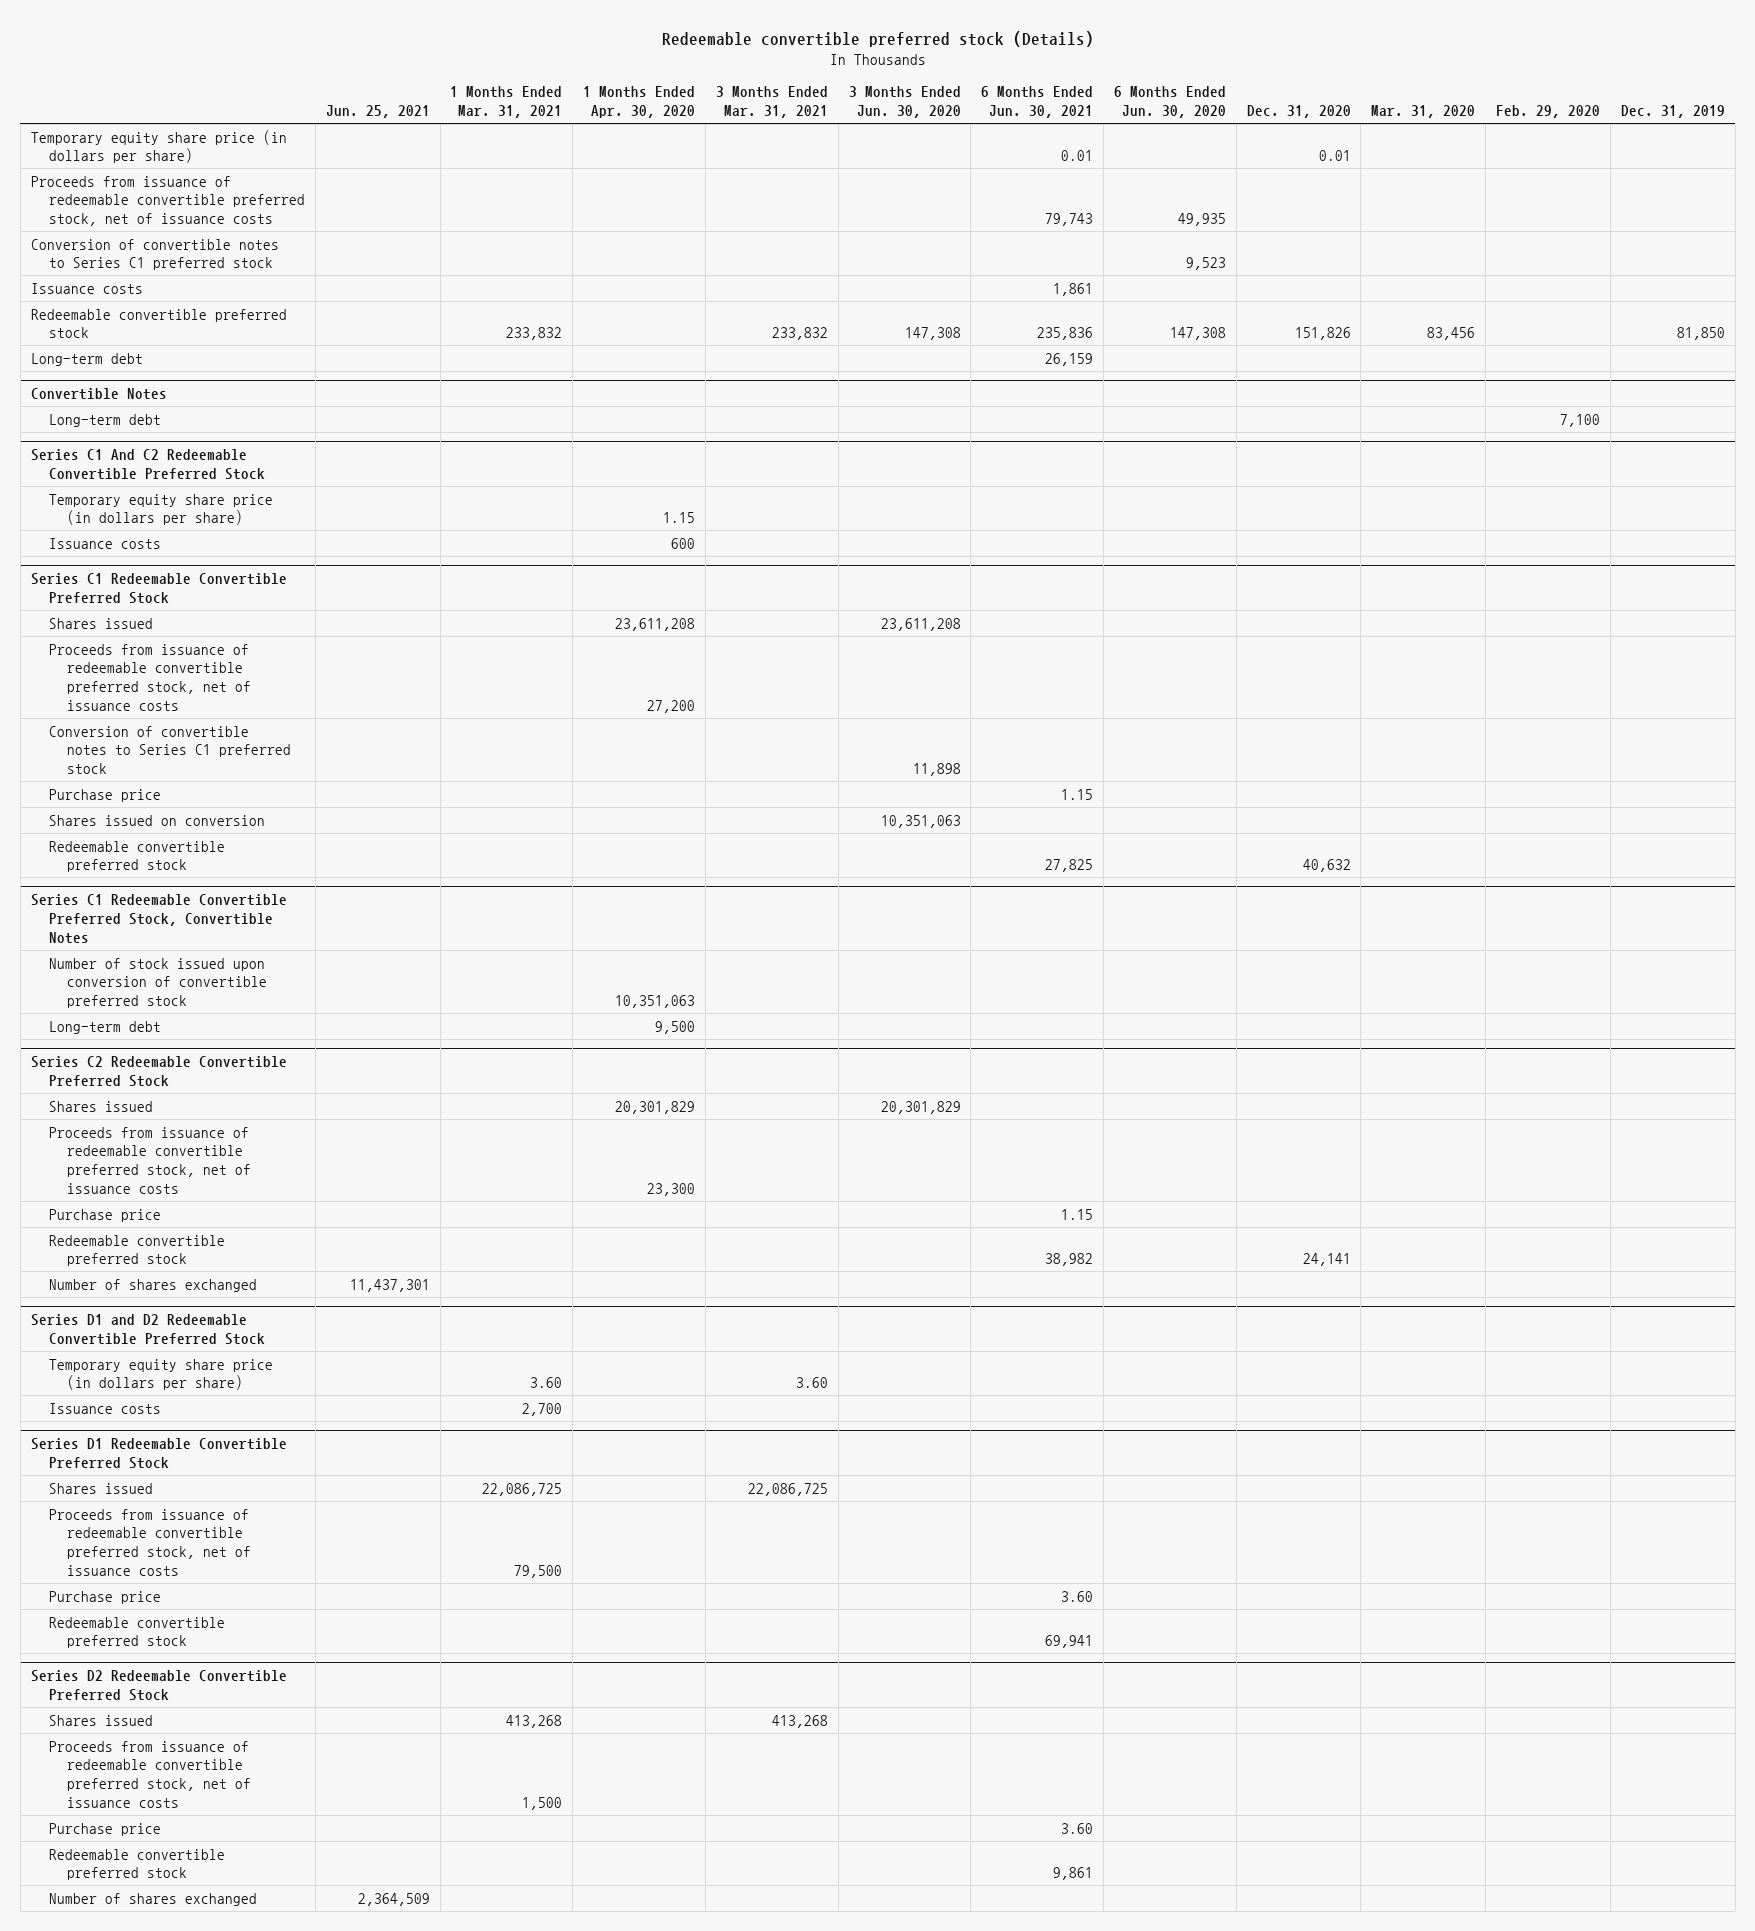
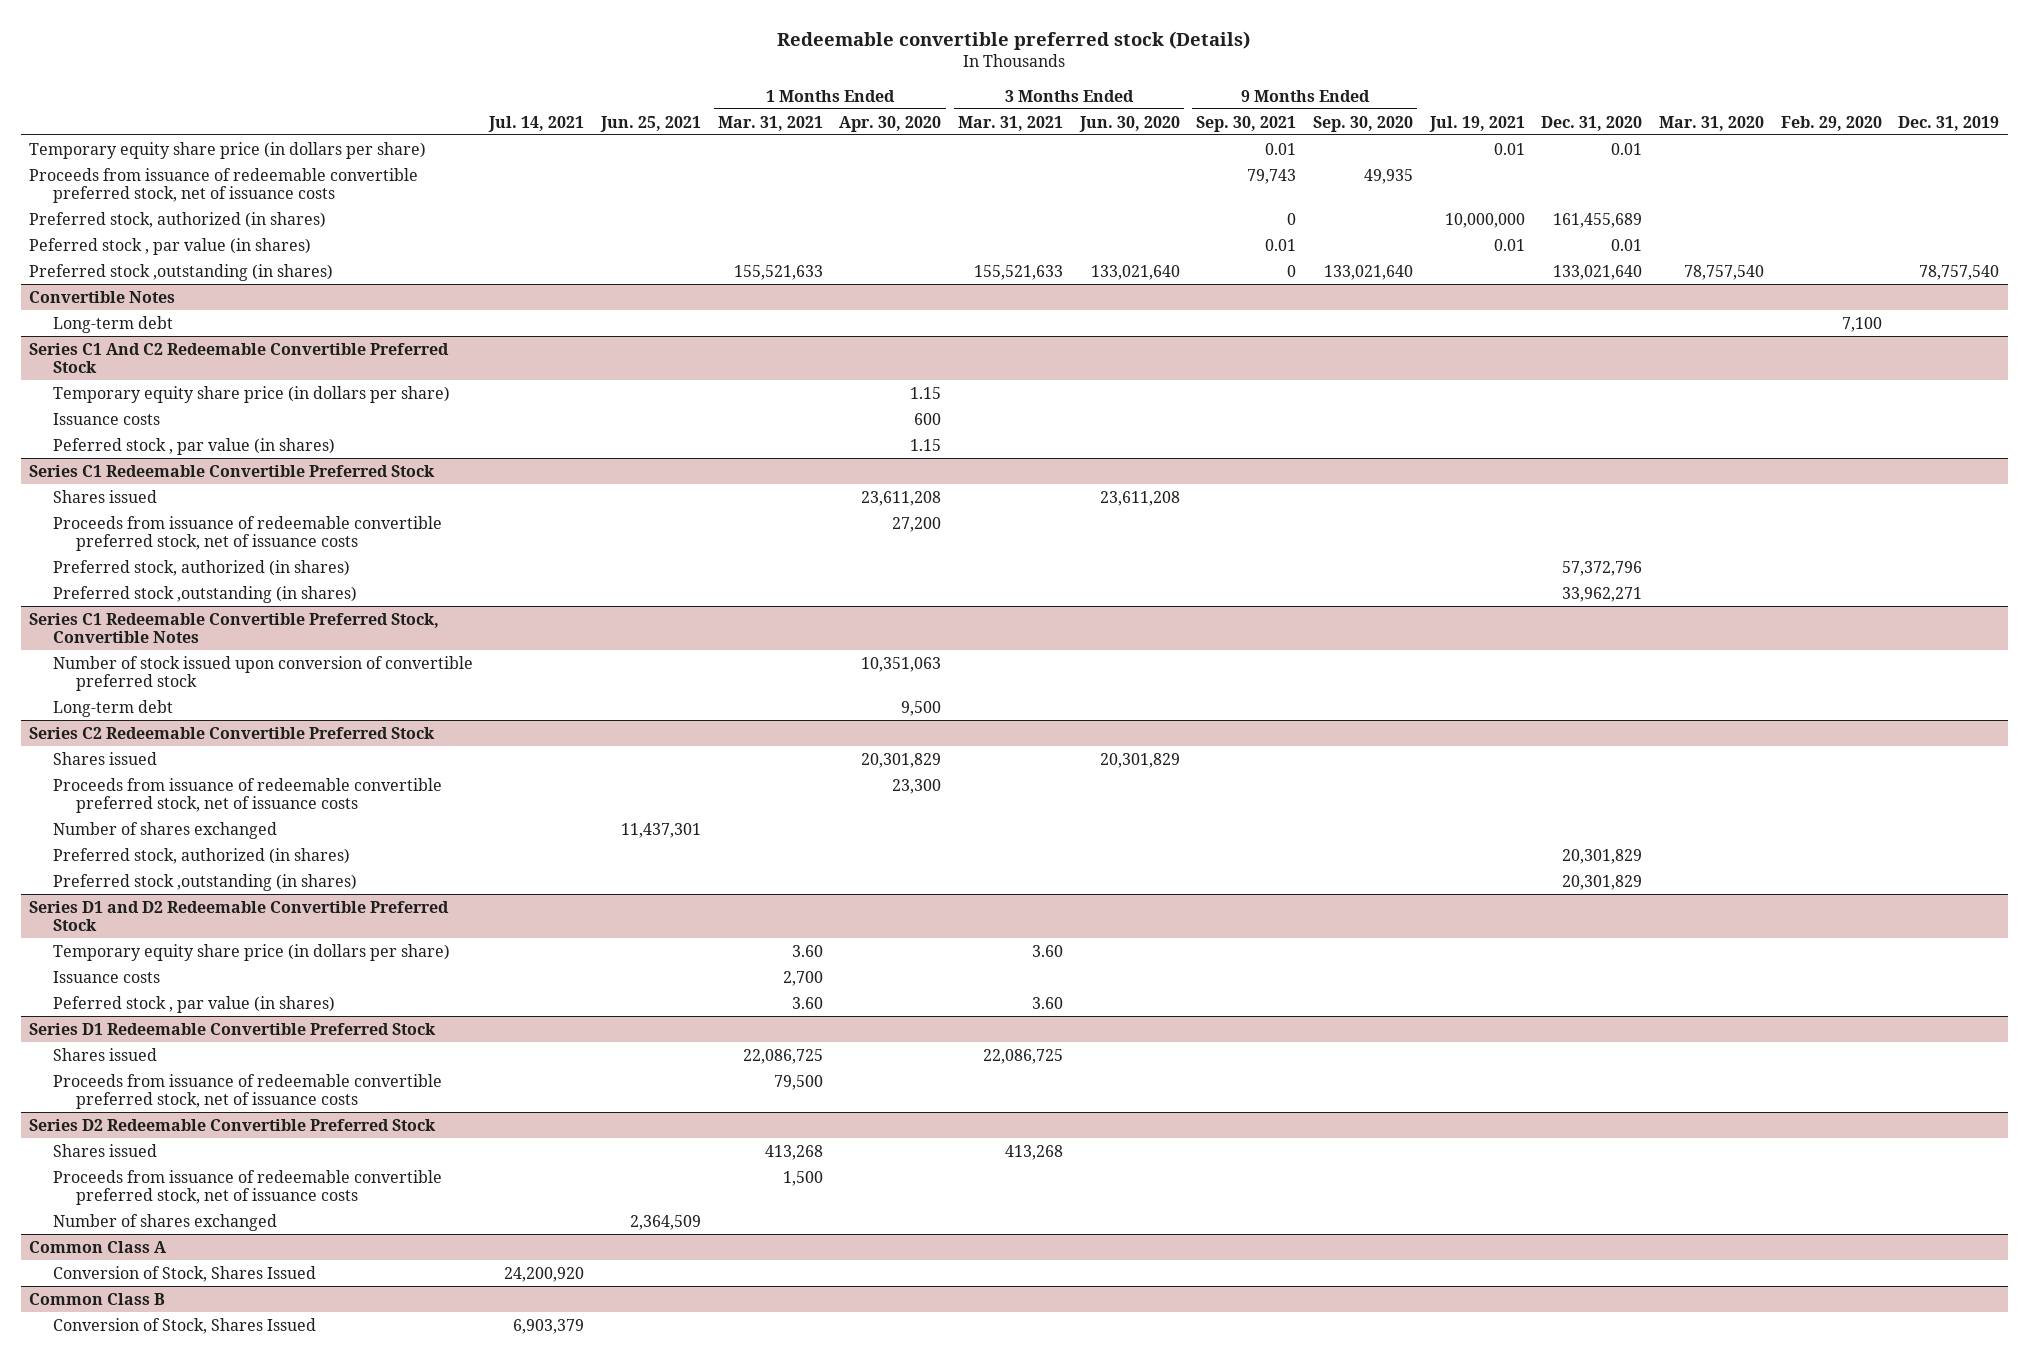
- | Jun. 25, 2021 | 1 Months Ended Mar. 31, 2021 | 1 Months Ended Apr. 30, 2020 | 3 Months Ended Mar. 31, 2021 | 3 Months Ended Jun. 30, 2020 | 6 Months Ended Jun. 30, 2021 | 6 Months Ended Jun. 30, 2020 | Dec. 31, 2020 | Mar. 31, 2020 | Feb. 29, 2020 | Dec. 31, 2019
+ | Jul. 14, 2021 | Jun. 25, 2021 | 1 Months Ended Mar. 31, 2021 | 1 Months Ended Apr. 30, 2020 | 3 Months Ended Mar. 31, 2021 | 3 Months Ended Jun. 30, 2020 | 9 Months Ended Sep. 30, 2021 | 9 Months Ended Sep. 30, 2020 | Jul. 19, 2021 | Dec. 31, 2020 | Mar. 31, 2020 | Feb. 29, 2020 | Dec. 31, 2019
- Conversion of convertible notes to Series C1 preferred stock | | | | | | | 9,523 | | | |
- Issuance costs | | | | | | 1,861 | | | | |
- Redeemable convertible preferred stock | | 233,832 | | 233,832 | 147,308 | 235,836 | 147,308 | 151,826 | 83,456 | | 81,850
- Long-term debt | | | | | | 26,159 | | | | |
+ Preferred stock, authorized (in shares) | | | | | | | 0 | | 10,000,000 | 161,455,689 | | |
+ Peferred stock , par value (in shares) | | | | | | | 0.01 | | 0.01 | 0.01 | | |
+ Preferred stock ,outstanding (in shares) | | | 155,521,633 | | 155,521,633 | 133,021,640 | 0 | 133,021,640 | | 133,021,640 | 78,757,540 | | 78,757,540
@ Series C1 And C2 Redeemable Convertible Preferred Stock
+ Peferred stock , par value (in shares) | | | | 1.15 | | | | | | | | |
@ Series C1 Redeemable Convertible Preferred Stock
- Conversion of convertible notes to Series C1 preferred stock | | | | | 11,898 | | | | | |
- Purchase price | | | | | | 1.15 | | | | |
- Shares issued on conversion | | | | | 10,351,063 | | | | | |
- Redeemable convertible preferred stock | | | | | | 27,825 | | 40,632 | | |
+ Preferred stock, authorized (in shares) | | | | | | | | | | 57,372,796 | | |
+ Preferred stock ,outstanding (in shares) | | | | | | | | | | 33,962,271 | | |
@ Series C2 Redeemable Convertible Preferred Stock
- Purchase price | | | | | | 1.15 | | | | |
- Redeemable convertible preferred stock | | | | | | 38,982 | | 24,141 | | |
+ Preferred stock, authorized (in shares) | | | | | | | | | | 20,301,829 | | |
+ Preferred stock ,outstanding (in shares) | | | | | | | | | | 20,301,829 | | |
@ Series D1 and D2 Redeemable Convertible Preferred Stock
+ Peferred stock , par value (in shares) | | | 3.60 | | 3.60 | | | | | | | |
@ Series D1 Redeemable Convertible Preferred Stock
- Purchase price | | | | | | 3.60 | | | | |
- Redeemable convertible preferred stock | | | | | | 69,941 | | | | |
@ Series D2 Redeemable Convertible Preferred Stock
- Purchase price | | | | | | 3.60 | | | | |
- Redeemable convertible preferred stock | | | | | | 9,861 | | | | |
+ Common Class A
+ Conversion of Stock, Shares Issued | 24,200,920 | | | | | | | | | | | |
+ Common Class B
+ Conversion of Stock, Shares Issued | 6,903,379 | | | | | | | | | | | |

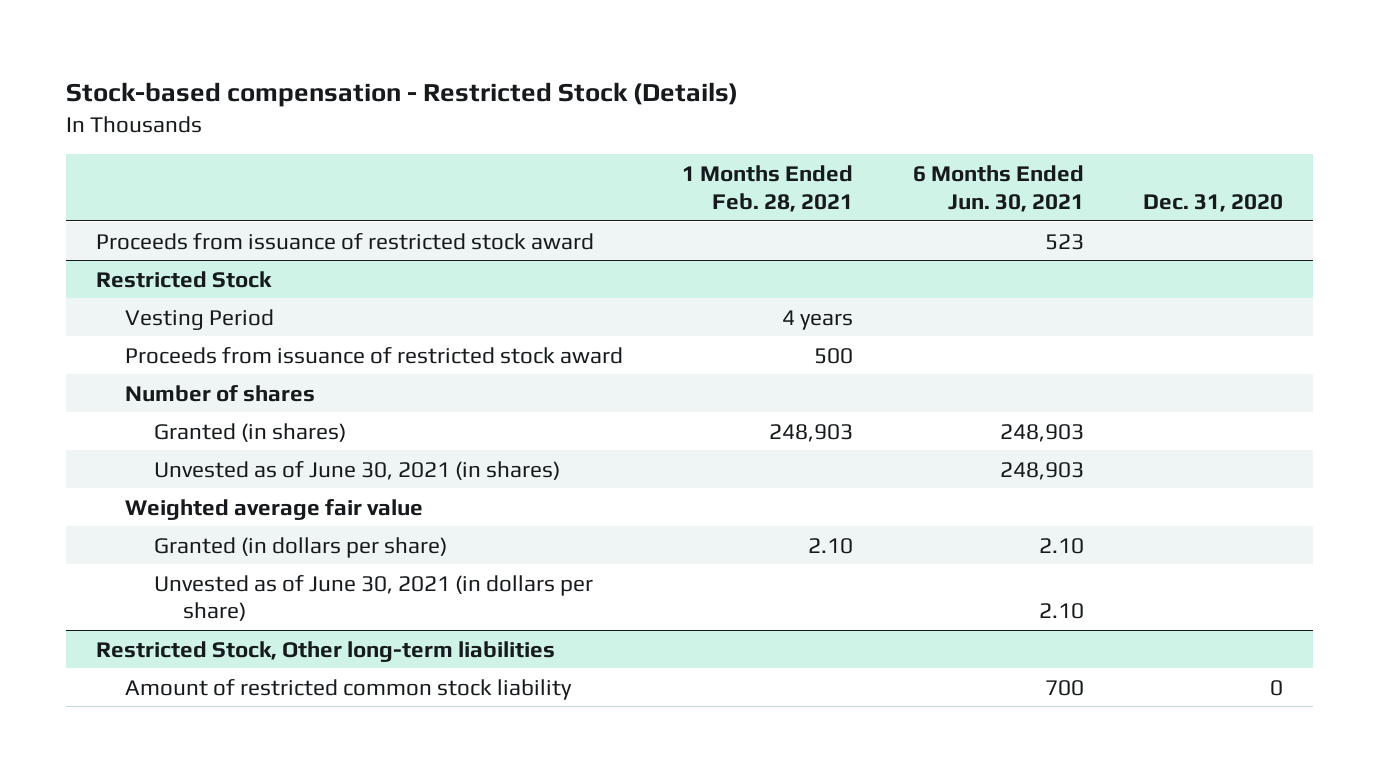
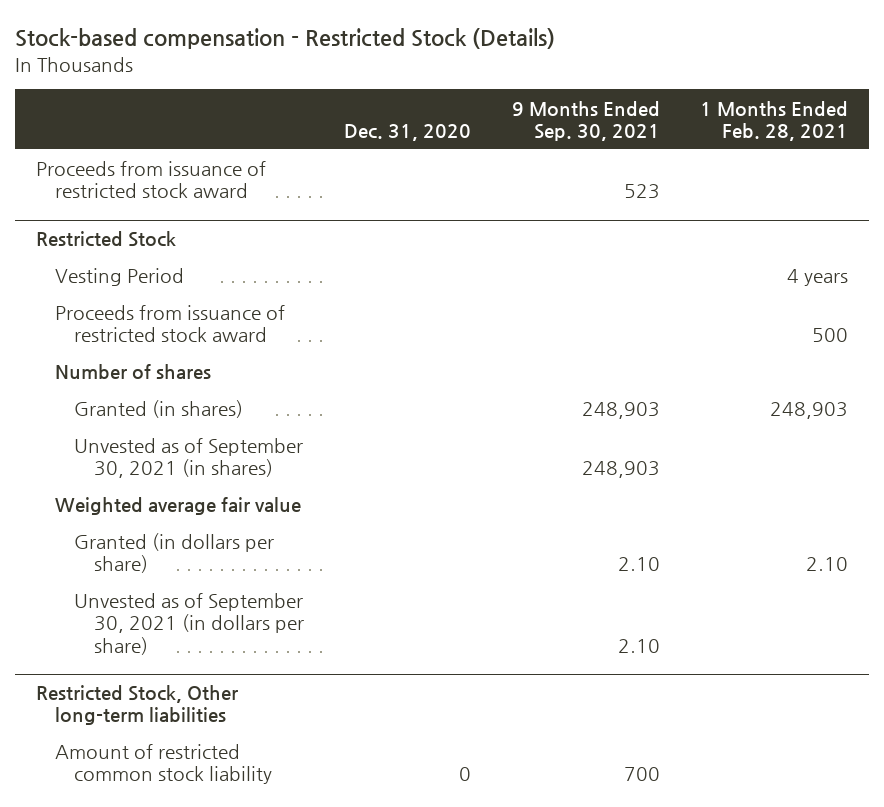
- | 1 Months Ended Feb. 28, 2021 | 6 Months Ended Jun. 30, 2021 | Dec. 31, 2020
+ | Dec. 31, 2020 | 9 Months Ended Sep. 30, 2021 | 1 Months Ended Feb. 28, 2021
@ Restricted Stock
- Unvested as of June 30, 2021 (in shares) | | 248,903 |
+ Unvested as of September 30, 2021 (in shares) | | 248,903 |
- Unvested as of June 30, 2021 (in dollars per share) | | 2.10 |
+ Unvested as of September 30, 2021 (in dollars per share) | | 2.10 |

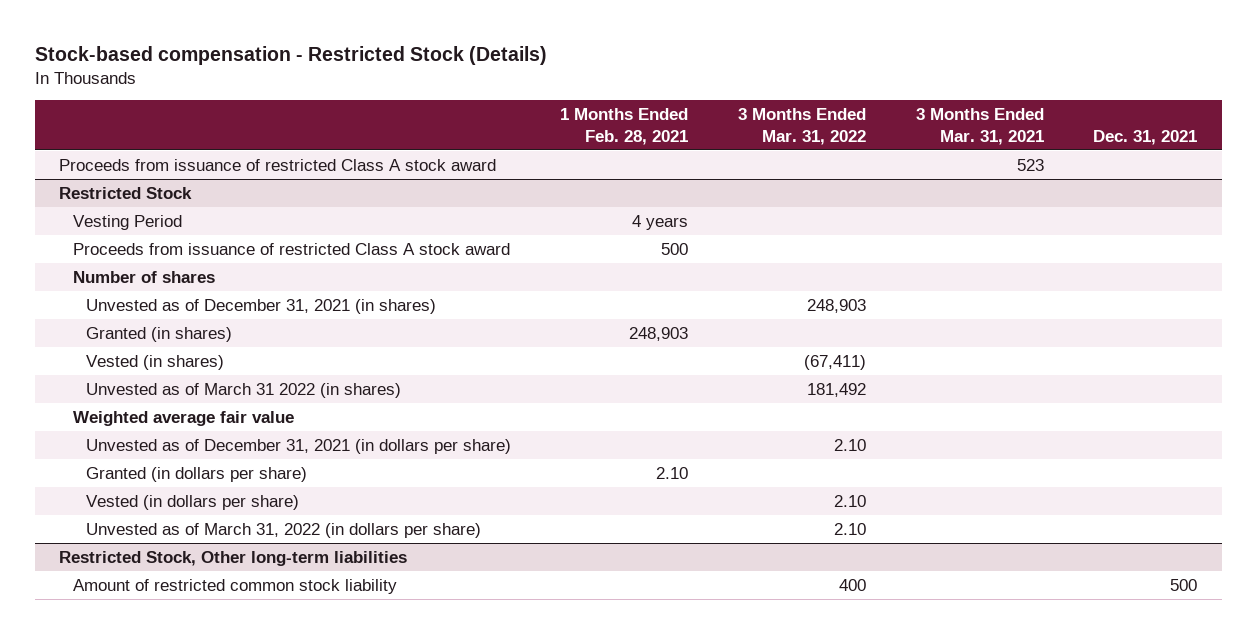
- | Dec. 31, 2020 | 9 Months Ended Sep. 30, 2021 | 1 Months Ended Feb. 28, 2021
+ | 1 Months Ended Feb. 28, 2021 | 3 Months Ended Mar. 31, 2022 | 3 Months Ended Mar. 31, 2021 | Dec. 31, 2021
- Proceeds from issuance of restricted stock award | | 523 |
+ Proceeds from issuance of restricted Class A stock award | | | 523 |
@ Restricted Stock
- Proceeds from issuance of restricted stock award | | | 500
+ Proceeds from issuance of restricted Class A stock award | 500 | | |
+ Unvested as of December 31, 2021 (in shares) | | 248,903 | |
- Unvested as of September 30, 2021 (in shares) | | 248,903 |
+ Vested (in shares) | | (67,411) | |
+ Unvested as of March 31 2022 (in shares) | | 181,492 | |
+ Unvested as of December 31, 2021 (in dollars per share) | | 2.10 | |
- Unvested as of September 30, 2021 (in dollars per share) | | 2.10 |
+ Vested (in dollars per share) | | 2.10 | |
+ Unvested as of March 31, 2022 (in dollars per share) | | 2.10 | |

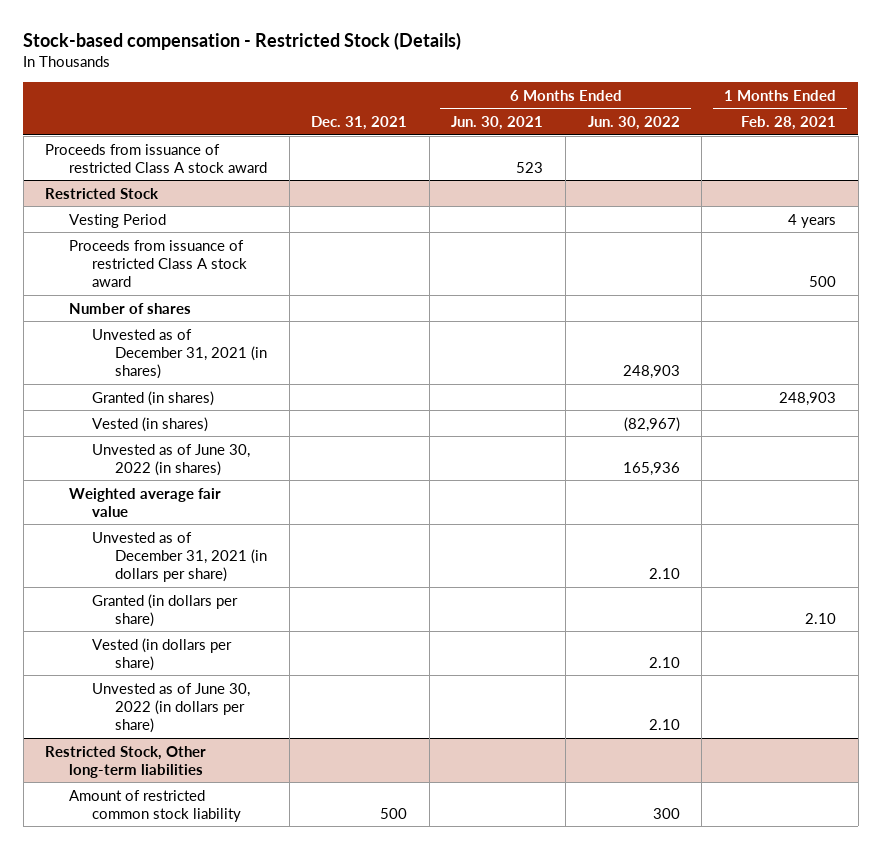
- | 1 Months Ended Feb. 28, 2021 | 3 Months Ended Mar. 31, 2022 | 3 Months Ended Mar. 31, 2021 | Dec. 31, 2021
+ | Dec. 31, 2021 | 6 Months Ended Jun. 30, 2021 | 6 Months Ended Jun. 30, 2022 | 1 Months Ended Feb. 28, 2021
@ Restricted Stock
- Unvested as of March 31 2022 (in shares) | | 181,492 | |
+ Unvested as of June 30, 2022 (in shares) | | | 165,936 |
- Unvested as of March 31, 2022 (in dollars per share) | | 2.10 | |
+ Unvested as of June 30, 2022 (in dollars per share) | | | 2.10 |

